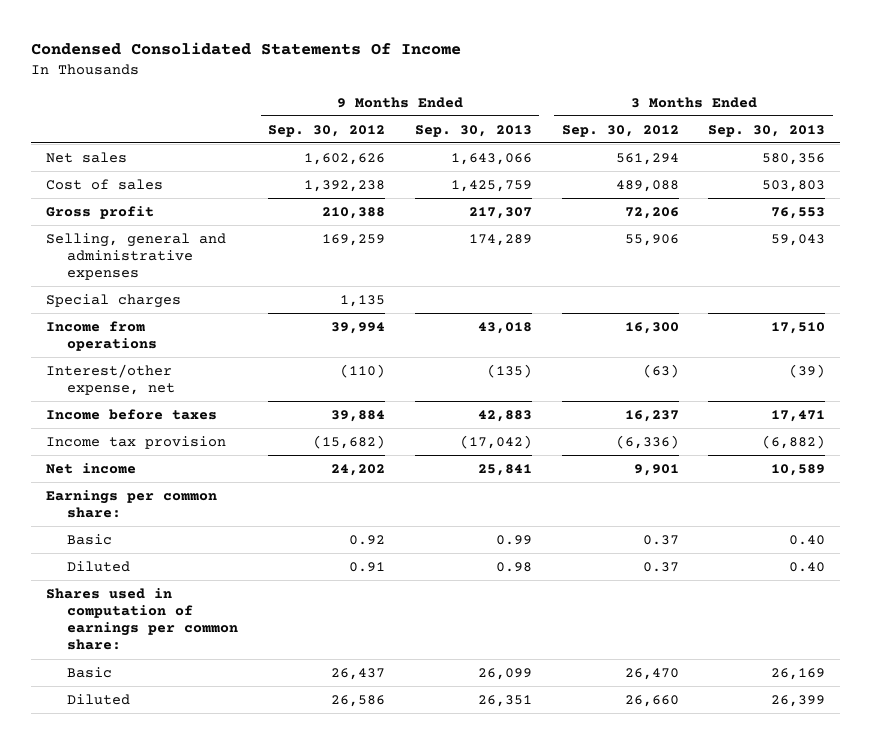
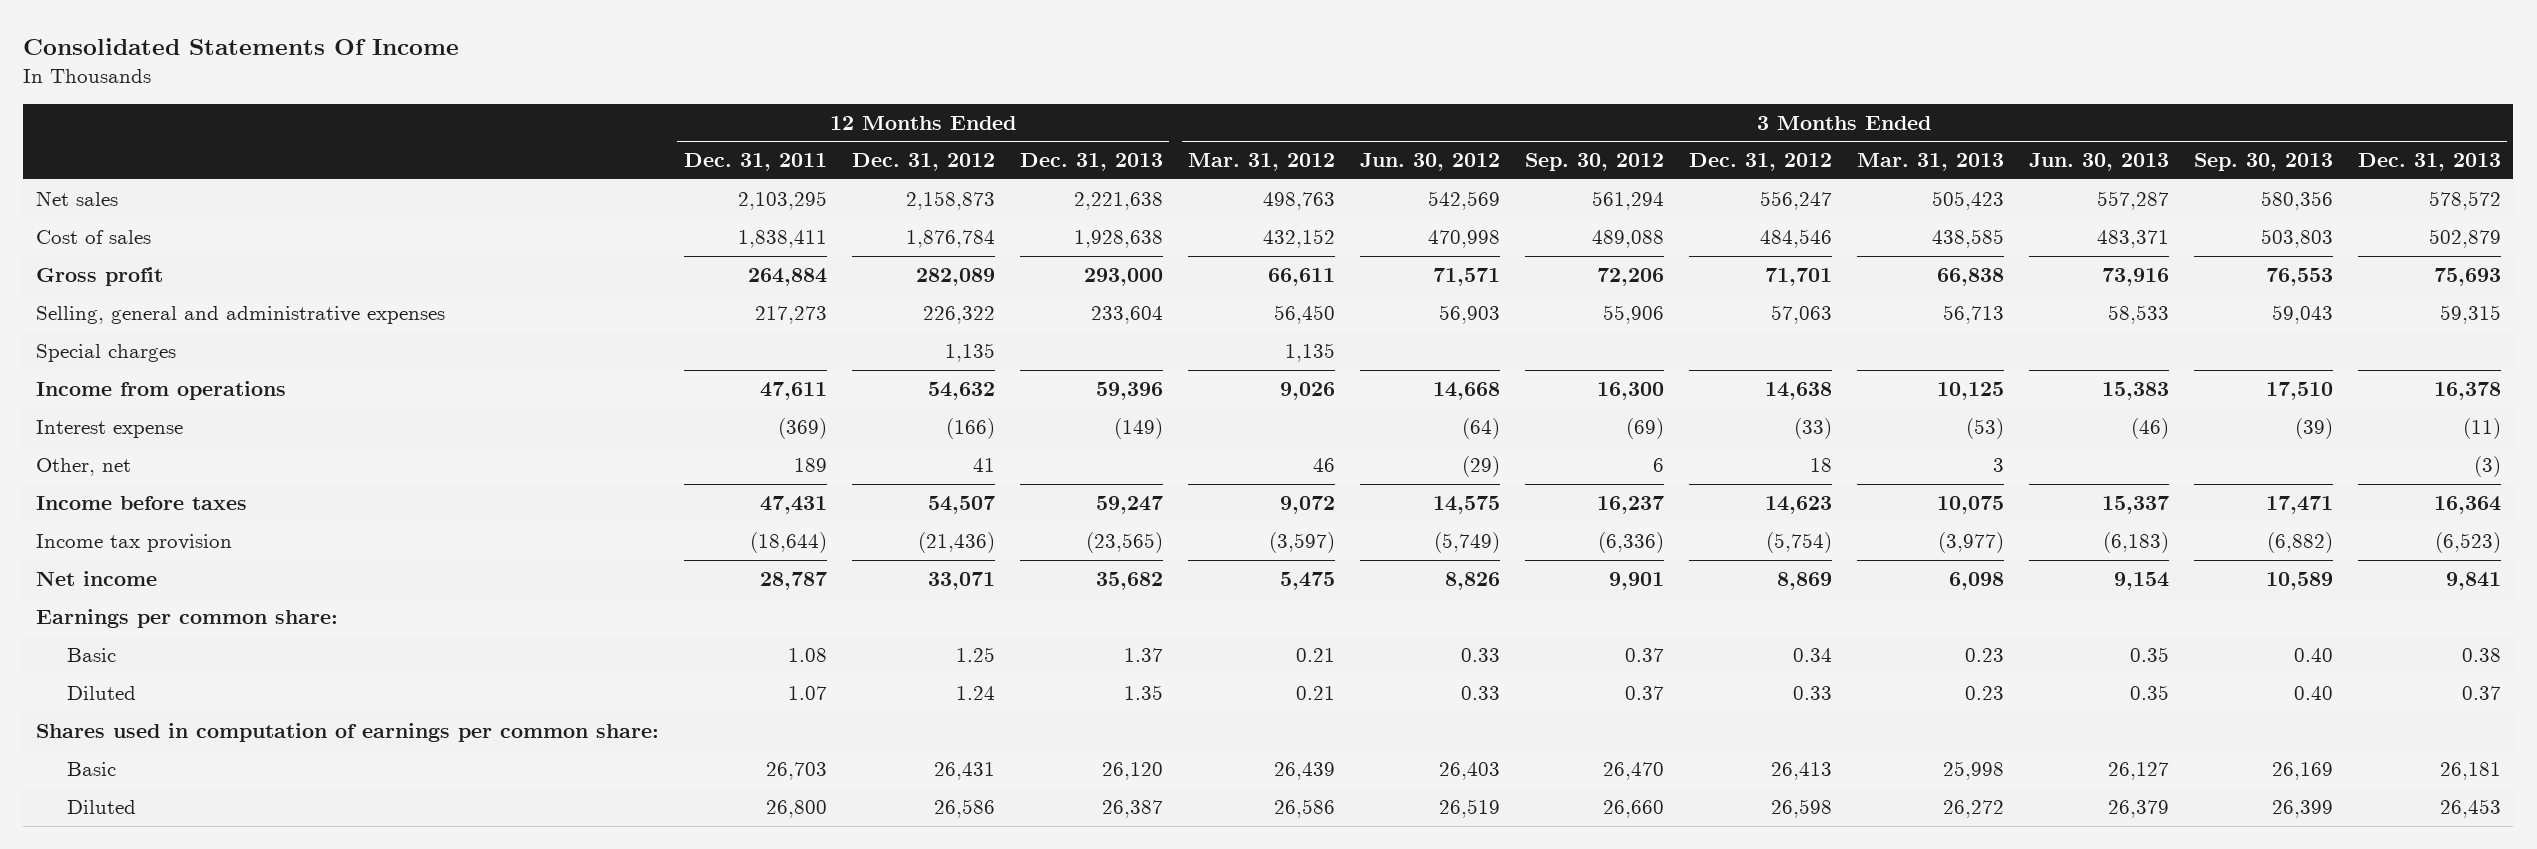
- Condensed Consolidated Statements Of Income
+ Consolidated Statements Of Income
- | 9 Months Ended Sep. 30, 2012 | 9 Months Ended Sep. 30, 2013 | 3 Months Ended Sep. 30, 2012 | 3 Months Ended Sep. 30, 2013
+ | 12 Months Ended Dec. 31, 2011 | 12 Months Ended Dec. 31, 2012 | 12 Months Ended Dec. 31, 2013 | 3 Months Ended Mar. 31, 2012 | 3 Months Ended Jun. 30, 2012 | 3 Months Ended Sep. 30, 2012 | 3 Months Ended Dec. 31, 2012 | 3 Months Ended Mar. 31, 2013 | 3 Months Ended Jun. 30, 2013 | 3 Months Ended Sep. 30, 2013 | 3 Months Ended Dec. 31, 2013
- Interest/other expense, net | (110) | (135) | (63) | (39)
+ Interest expense | (369) | (166) | (149) | | (64) | (69) | (33) | (53) | (46) | (39) | (11)
+ Other, net | 189 | 41 | | 46 | (29) | 6 | 18 | 3 | | | (3)

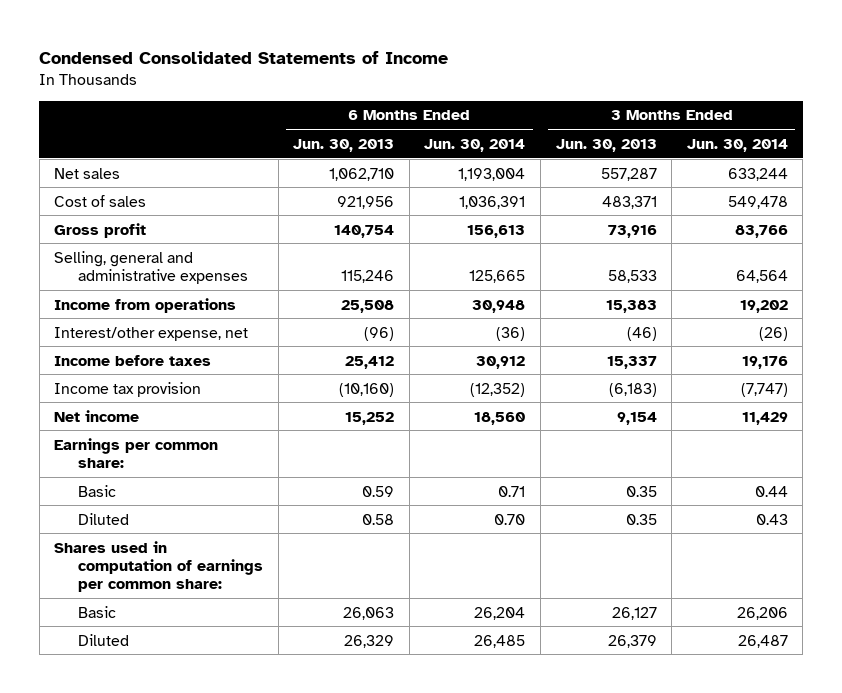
- Consolidated Statements Of Income
+ Condensed Consolidated Statements of Income
- | 12 Months Ended Dec. 31, 2011 | 12 Months Ended Dec. 31, 2012 | 12 Months Ended Dec. 31, 2013 | 3 Months Ended Mar. 31, 2012 | 3 Months Ended Jun. 30, 2012 | 3 Months Ended Sep. 30, 2012 | 3 Months Ended Dec. 31, 2012 | 3 Months Ended Mar. 31, 2013 | 3 Months Ended Jun. 30, 2013 | 3 Months Ended Sep. 30, 2013 | 3 Months Ended Dec. 31, 2013
+ | 6 Months Ended Jun. 30, 2013 | 6 Months Ended Jun. 30, 2014 | 3 Months Ended Jun. 30, 2013 | 3 Months Ended Jun. 30, 2014
- Special charges | | 1,135 | | 1,135 | | | | | | |
- Interest expense | (369) | (166) | (149) | | (64) | (69) | (33) | (53) | (46) | (39) | (11)
- Other, net | 189 | 41 | | 46 | (29) | 6 | 18 | 3 | | | (3)
+ Interest/other expense, net | (96) | (36) | (46) | (26)

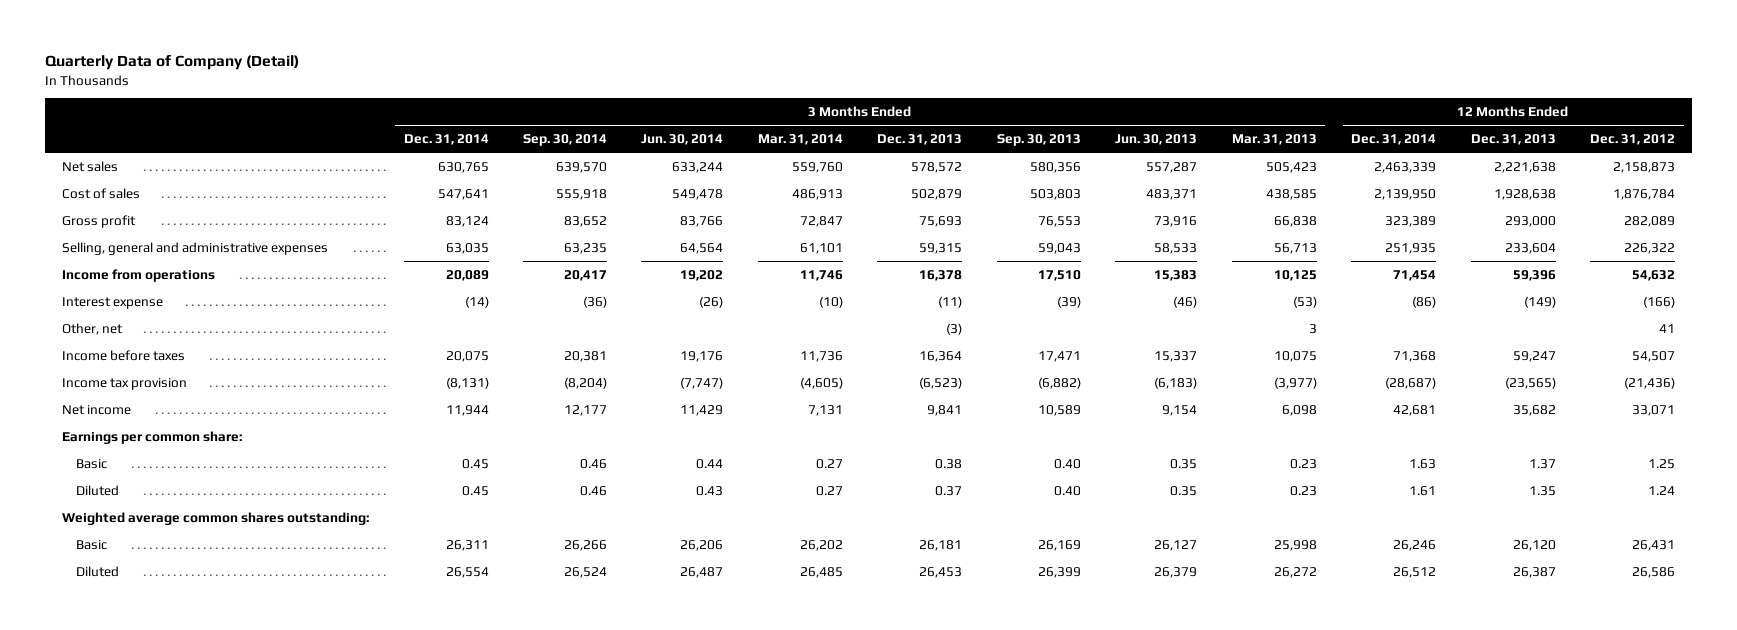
- Condensed Consolidated Statements of Income
+ Quarterly Data of Company (Detail)
- | 6 Months Ended Jun. 30, 2013 | 6 Months Ended Jun. 30, 2014 | 3 Months Ended Jun. 30, 2013 | 3 Months Ended Jun. 30, 2014
+ | 3 Months Ended Dec. 31, 2014 | 3 Months Ended Sep. 30, 2014 | 3 Months Ended Jun. 30, 2014 | 3 Months Ended Mar. 31, 2014 | 3 Months Ended Dec. 31, 2013 | 3 Months Ended Sep. 30, 2013 | 3 Months Ended Jun. 30, 2013 | 3 Months Ended Mar. 31, 2013 | 12 Months Ended Dec. 31, 2014 | 12 Months Ended Dec. 31, 2013 | 12 Months Ended Dec. 31, 2012
- Interest/other expense, net | (96) | (36) | (46) | (26)
+ Interest expense | (14) | (36) | (26) | (10) | (11) | (39) | (46) | (53) | (86) | (149) | (166)
+ Other, net | | | | | (3) | | | 3 | | | 41
- Shares used in computation of earnings per common share:
+ Weighted average common shares outstanding:

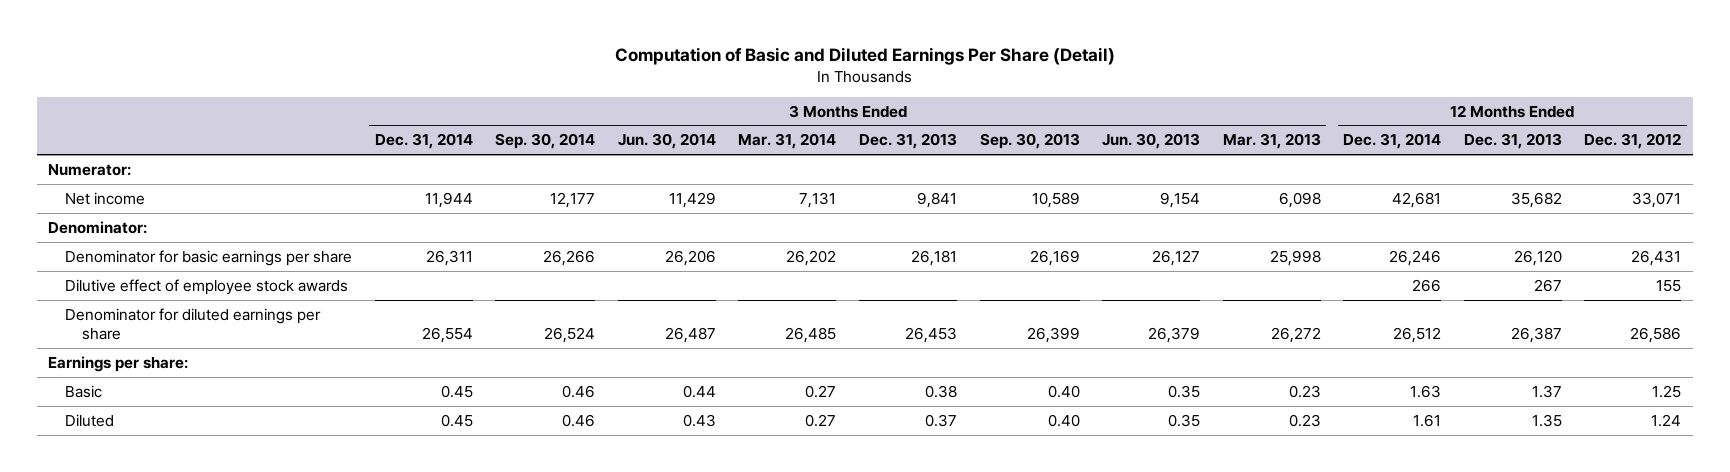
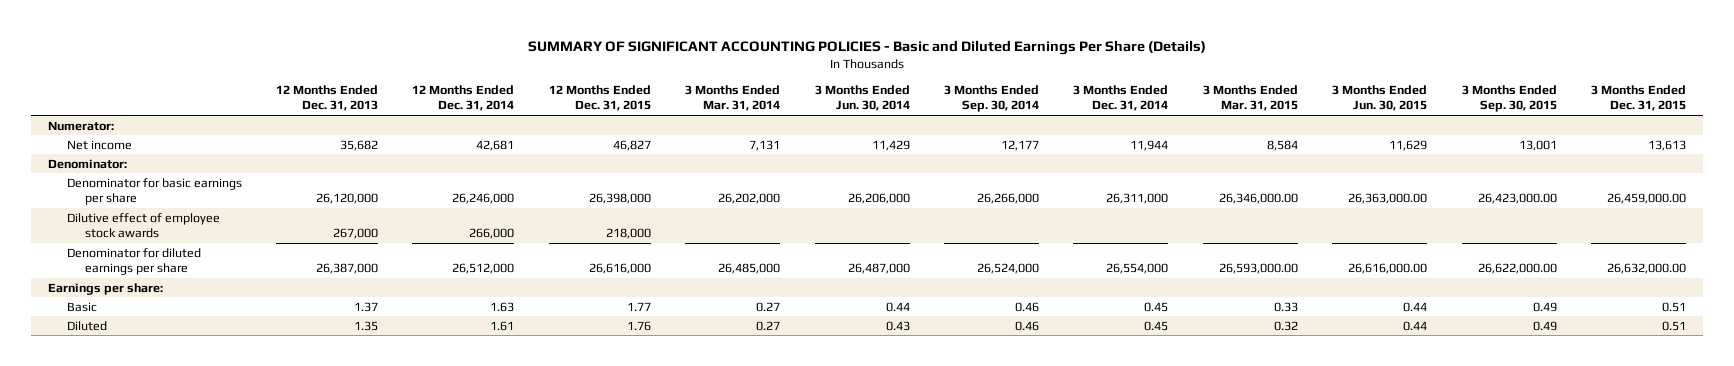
- Computation of Basic and Diluted Earnings Per Share (Detail)
+ SUMMARY OF SIGNIFICANT ACCOUNTING POLICIES - Basic and Diluted Earnings Per Share (Details)
- | 3 Months Ended Dec. 31, 2014 | 3 Months Ended Sep. 30, 2014 | 3 Months Ended Jun. 30, 2014 | 3 Months Ended Mar. 31, 2014 | 3 Months Ended Dec. 31, 2013 | 3 Months Ended Sep. 30, 2013 | 3 Months Ended Jun. 30, 2013 | 3 Months Ended Mar. 31, 2013 | 12 Months Ended Dec. 31, 2014 | 12 Months Ended Dec. 31, 2013 | 12 Months Ended Dec. 31, 2012
+ | 12 Months Ended Dec. 31, 2013 | 12 Months Ended Dec. 31, 2014 | 12 Months Ended Dec. 31, 2015 | 3 Months Ended Mar. 31, 2014 | 3 Months Ended Jun. 30, 2014 | 3 Months Ended Sep. 30, 2014 | 3 Months Ended Dec. 31, 2014 | 3 Months Ended Mar. 31, 2015 | 3 Months Ended Jun. 30, 2015 | 3 Months Ended Sep. 30, 2015 | 3 Months Ended Dec. 31, 2015
- Denominator for basic earnings per share | 26,311 | 26,266 | 26,206 | 26,202 | 26,181 | 26,169 | 26,127 | 25,998 | 26,246 | 26,120 | 26,431
- Dilutive effect of employee stock awards | | | | | | | | | 266 | 267 | 155
- Denominator for diluted earnings per share | 26,554 | 26,524 | 26,487 | 26,485 | 26,453 | 26,399 | 26,379 | 26,272 | 26,512 | 26,387 | 26,586
+ Denominator for basic earnings per share | 26,120,000 | 26,246,000 | 26,398,000 | 26,202,000 | 26,206,000 | 26,266,000 | 26,311,000 | 26,346,000.00 | 26,363,000.00 | 26,423,000.00 | 26,459,000.00
+ Dilutive effect of employee stock awards | 267,000 | 266,000 | 218,000 | | | | | | | |
+ Denominator for diluted earnings per share | 26,387,000 | 26,512,000 | 26,616,000 | 26,485,000 | 26,487,000 | 26,524,000 | 26,554,000 | 26,593,000.00 | 26,616,000.00 | 26,622,000.00 | 26,632,000.00

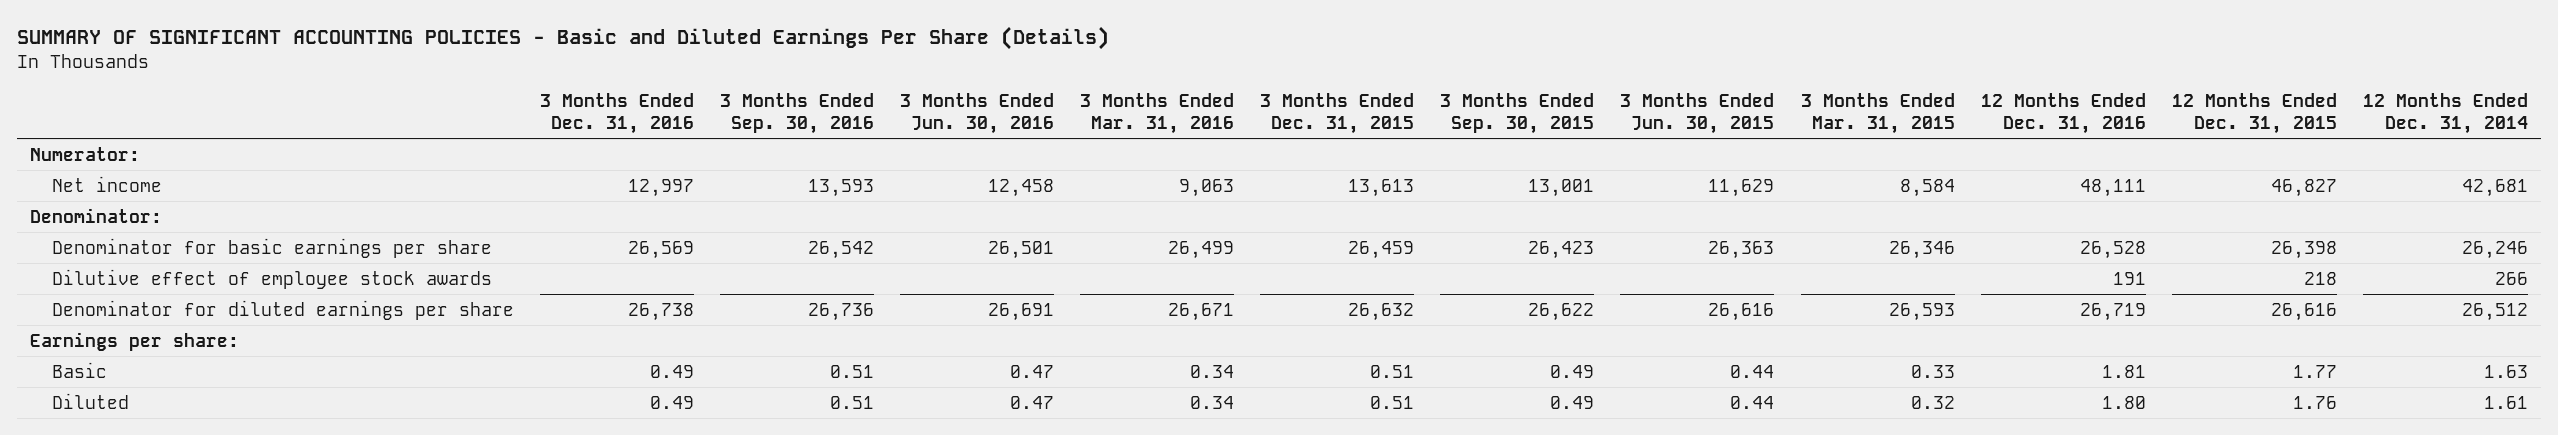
- | 12 Months Ended Dec. 31, 2013 | 12 Months Ended Dec. 31, 2014 | 12 Months Ended Dec. 31, 2015 | 3 Months Ended Mar. 31, 2014 | 3 Months Ended Jun. 30, 2014 | 3 Months Ended Sep. 30, 2014 | 3 Months Ended Dec. 31, 2014 | 3 Months Ended Mar. 31, 2015 | 3 Months Ended Jun. 30, 2015 | 3 Months Ended Sep. 30, 2015 | 3 Months Ended Dec. 31, 2015
+ | 3 Months Ended Dec. 31, 2016 | 3 Months Ended Sep. 30, 2016 | 3 Months Ended Jun. 30, 2016 | 3 Months Ended Mar. 31, 2016 | 3 Months Ended Dec. 31, 2015 | 3 Months Ended Sep. 30, 2015 | 3 Months Ended Jun. 30, 2015 | 3 Months Ended Mar. 31, 2015 | 12 Months Ended Dec. 31, 2016 | 12 Months Ended Dec. 31, 2015 | 12 Months Ended Dec. 31, 2014
- Denominator for basic earnings per share | 26,120,000 | 26,246,000 | 26,398,000 | 26,202,000 | 26,206,000 | 26,266,000 | 26,311,000 | 26,346,000.00 | 26,363,000.00 | 26,423,000.00 | 26,459,000.00
- Dilutive effect of employee stock awards | 267,000 | 266,000 | 218,000 | | | | | | | |
- Denominator for diluted earnings per share | 26,387,000 | 26,512,000 | 26,616,000 | 26,485,000 | 26,487,000 | 26,524,000 | 26,554,000 | 26,593,000.00 | 26,616,000.00 | 26,622,000.00 | 26,632,000.00
+ Denominator for basic earnings per share | 26,569 | 26,542 | 26,501 | 26,499 | 26,459 | 26,423 | 26,363 | 26,346 | 26,528 | 26,398 | 26,246
+ Dilutive effect of employee stock awards | | | | | | | | | 191 | 218 | 266
+ Denominator for diluted earnings per share | 26,738 | 26,736 | 26,691 | 26,671 | 26,632 | 26,622 | 26,616 | 26,593 | 26,719 | 26,616 | 26,512

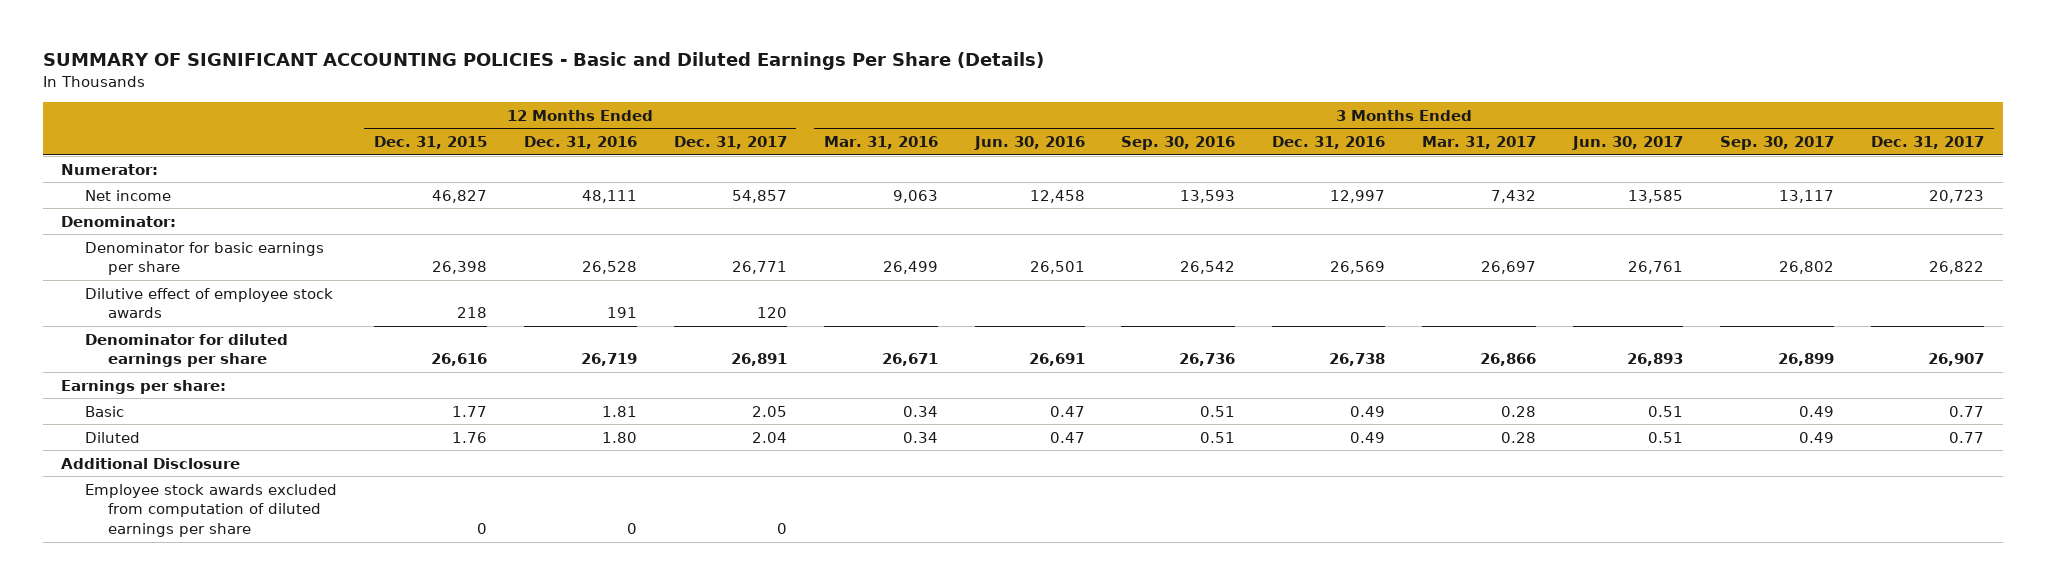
- | 3 Months Ended Dec. 31, 2016 | 3 Months Ended Sep. 30, 2016 | 3 Months Ended Jun. 30, 2016 | 3 Months Ended Mar. 31, 2016 | 3 Months Ended Dec. 31, 2015 | 3 Months Ended Sep. 30, 2015 | 3 Months Ended Jun. 30, 2015 | 3 Months Ended Mar. 31, 2015 | 12 Months Ended Dec. 31, 2016 | 12 Months Ended Dec. 31, 2015 | 12 Months Ended Dec. 31, 2014
+ | 12 Months Ended Dec. 31, 2015 | 12 Months Ended Dec. 31, 2016 | 12 Months Ended Dec. 31, 2017 | 3 Months Ended Mar. 31, 2016 | 3 Months Ended Jun. 30, 2016 | 3 Months Ended Sep. 30, 2016 | 3 Months Ended Dec. 31, 2016 | 3 Months Ended Mar. 31, 2017 | 3 Months Ended Jun. 30, 2017 | 3 Months Ended Sep. 30, 2017 | 3 Months Ended Dec. 31, 2017
+ Additional Disclosure
+ Employee stock awards excluded from computation of diluted earnings per share | 0 | 0 | 0 | | | | | | | |

